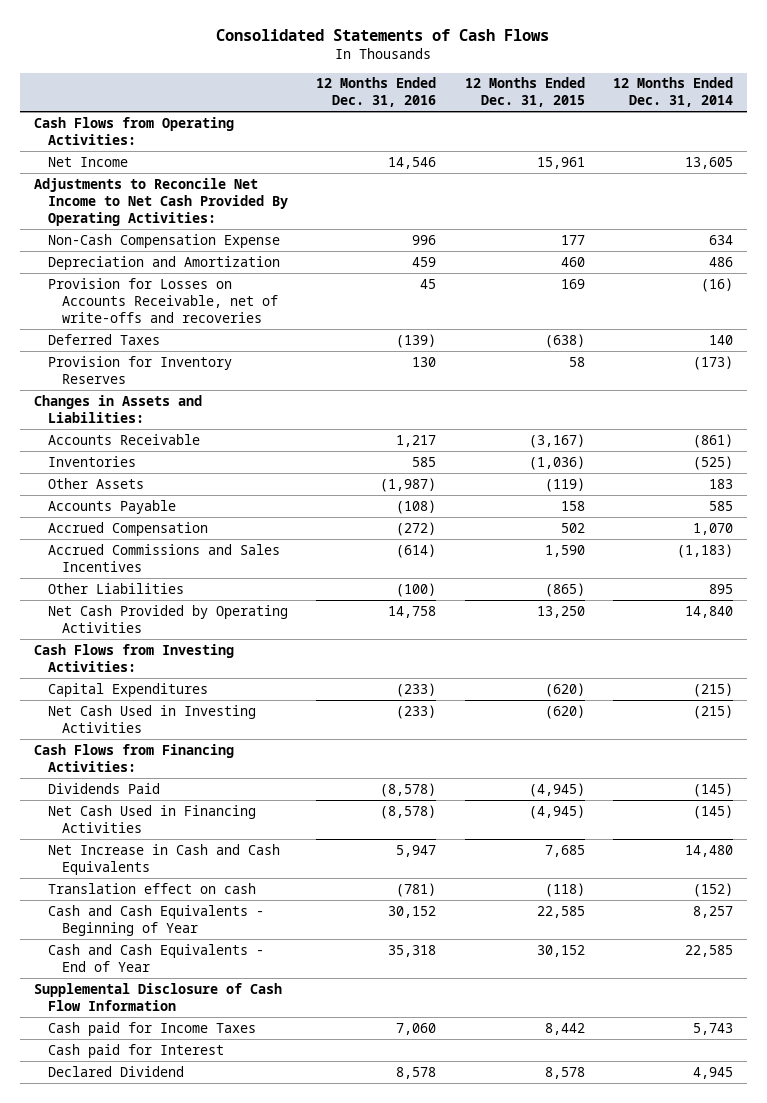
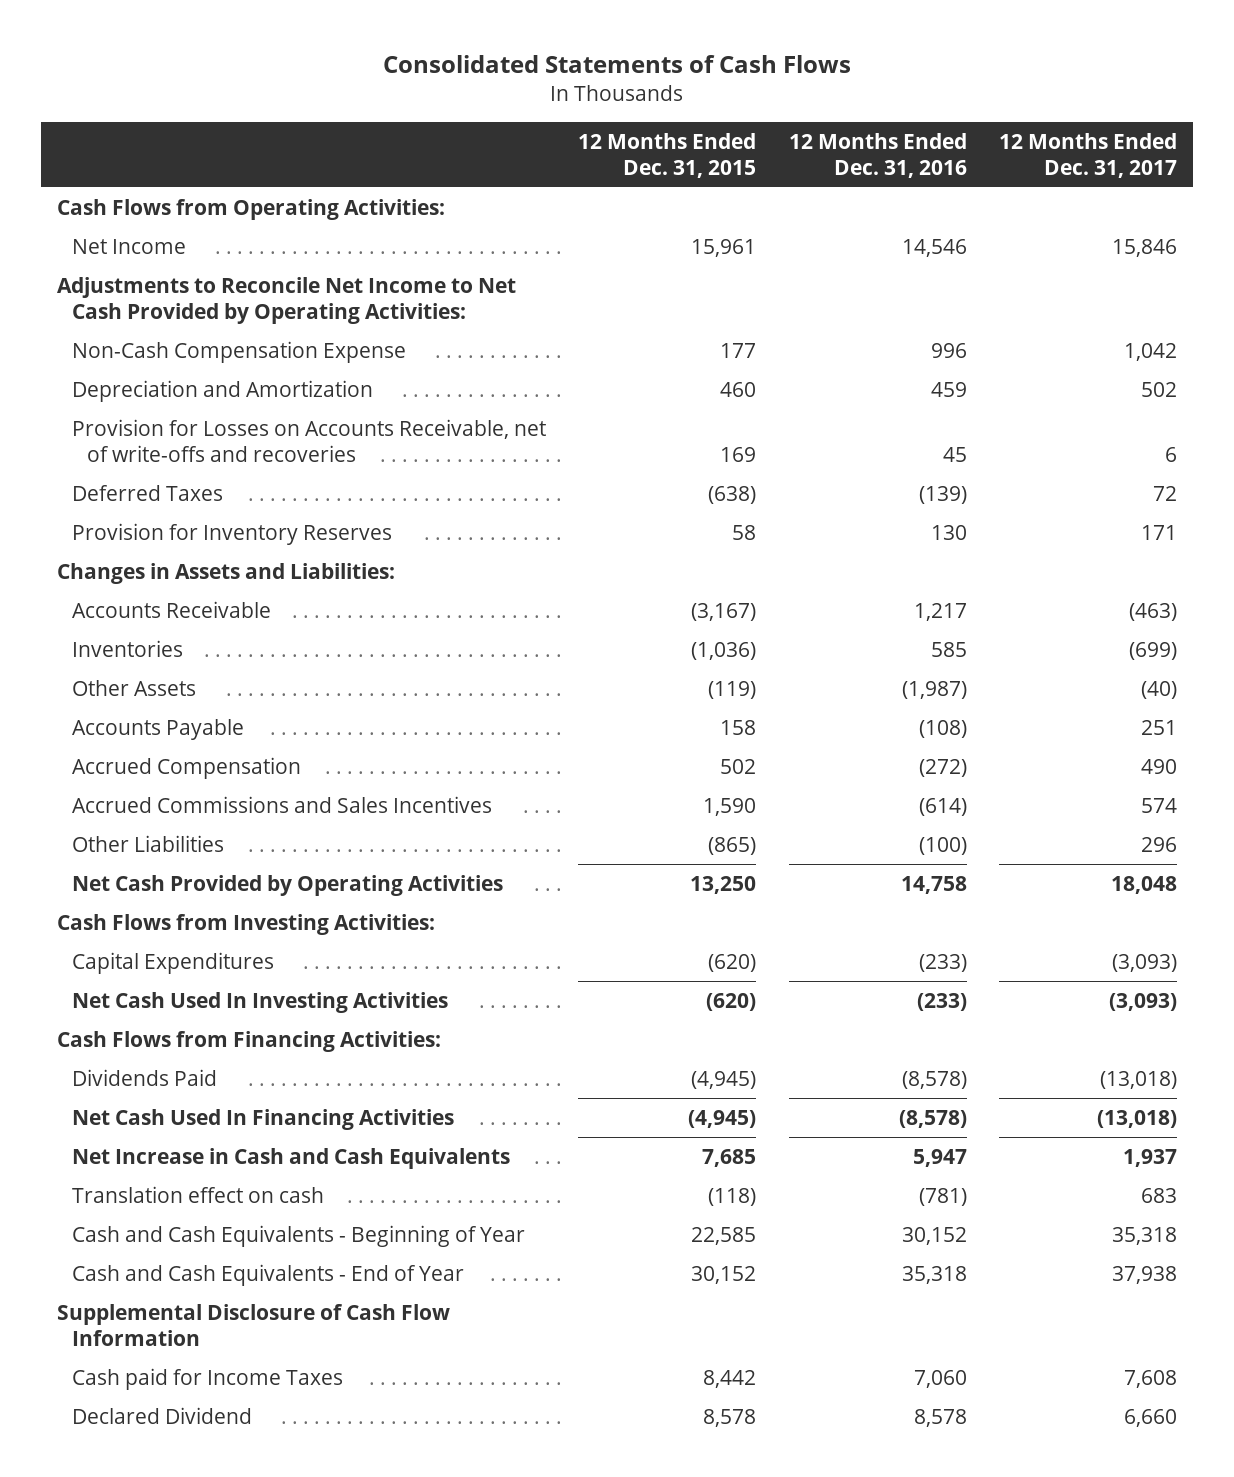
- | 12 Months Ended Dec. 31, 2016 | 12 Months Ended Dec. 31, 2015 | 12 Months Ended Dec. 31, 2014
+ | 12 Months Ended Dec. 31, 2015 | 12 Months Ended Dec. 31, 2016 | 12 Months Ended Dec. 31, 2017
- Adjustments to Reconcile Net Income to Net Cash Provided By Operating Activities:
+ Adjustments to Reconcile Net Income to Net Cash Provided by Operating Activities:
- Net Cash Used in Investing Activities | (233) | (620) | (215)
+ Net Cash Used In Investing Activities | (620) | (233) | (3,093)
- Net Cash Used in Financing Activities | (8,578) | (4,945) | (145)
+ Net Cash Used In Financing Activities | (4,945) | (8,578) | (13,018)
- Cash paid for Interest

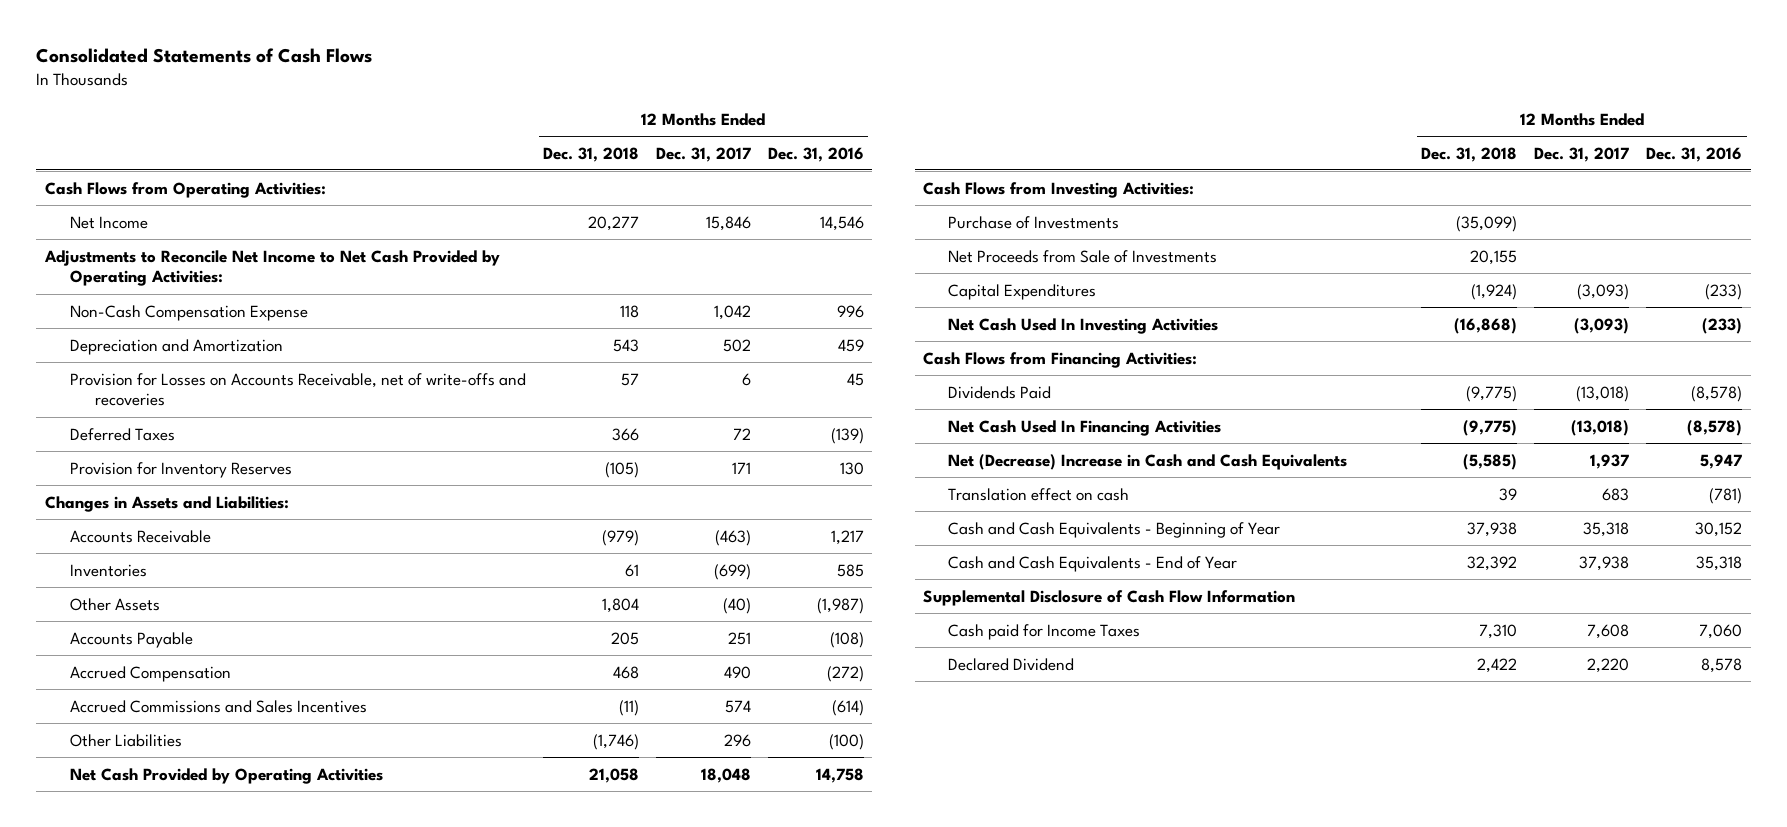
- | 12 Months Ended Dec. 31, 2015 | 12 Months Ended Dec. 31, 2016 | 12 Months Ended Dec. 31, 2017
+ | 12 Months Ended Dec. 31, 2018 | 12 Months Ended Dec. 31, 2017 | 12 Months Ended Dec. 31, 2016
+ Purchase of Investments | (35,099) | |
+ Net Proceeds from Sale of Investments | 20,155 | |
- Net Increase in Cash and Cash Equivalents | 7,685 | 5,947 | 1,937
+ Net (Decrease) Increase in Cash and Cash Equivalents | (5,585) | 1,937 | 5,947
- Declared Dividend | 8,578 | 8,578 | 6,660
+ Declared Dividend | 2,422 | 2,220 | 8,578

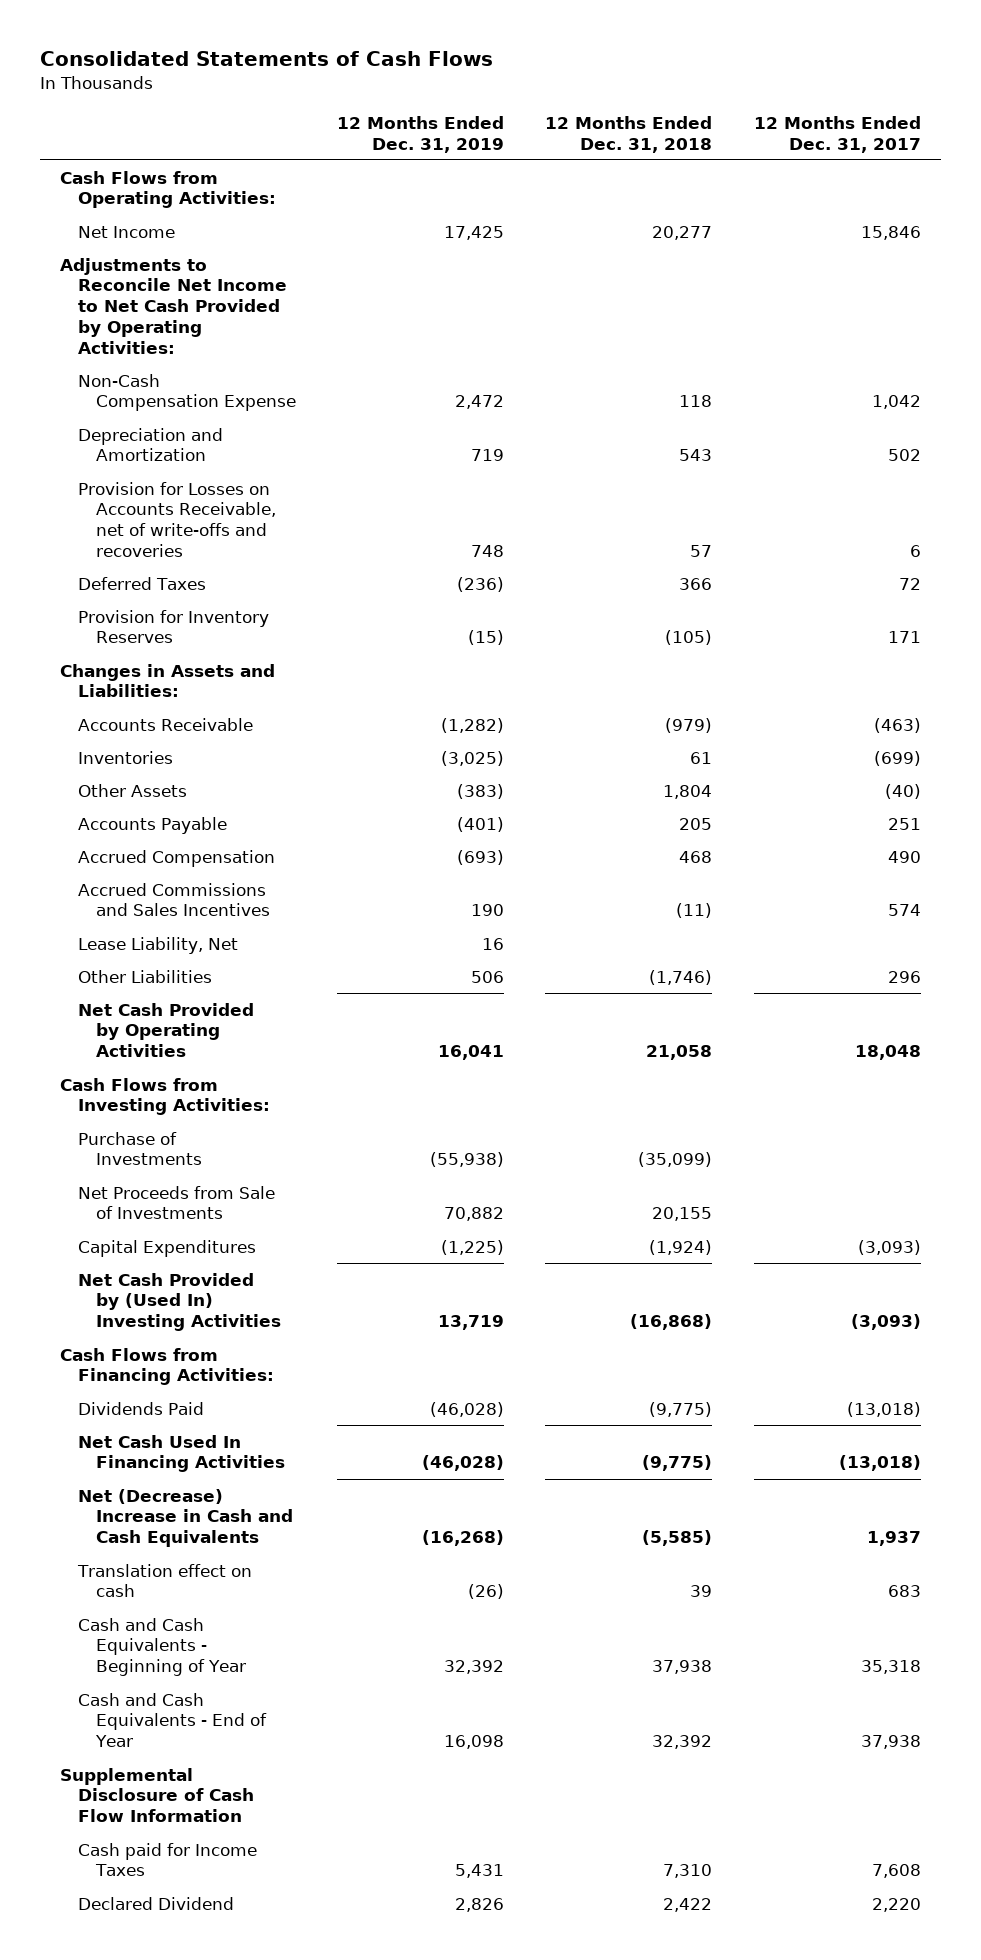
- | 12 Months Ended Dec. 31, 2018 | 12 Months Ended Dec. 31, 2017 | 12 Months Ended Dec. 31, 2016
+ | 12 Months Ended Dec. 31, 2019 | 12 Months Ended Dec. 31, 2018 | 12 Months Ended Dec. 31, 2017
+ Lease Liability, Net | 16 | |
- Net Cash Used In Investing Activities | (16,868) | (3,093) | (233)
+ Net Cash Provided by (Used In) Investing Activities | 13,719 | (16,868) | (3,093)

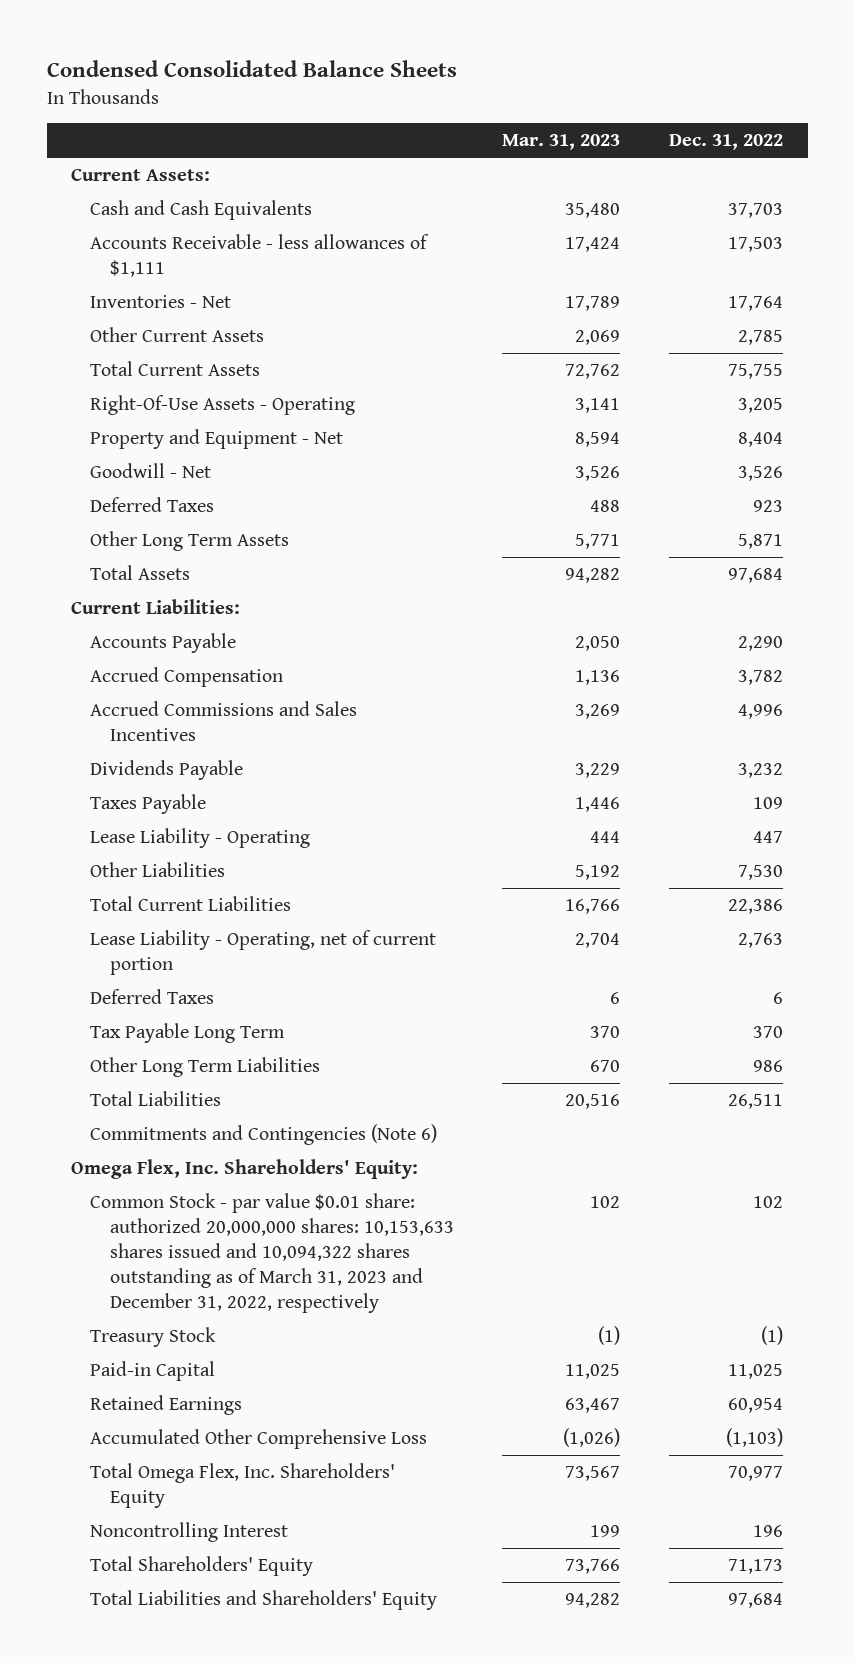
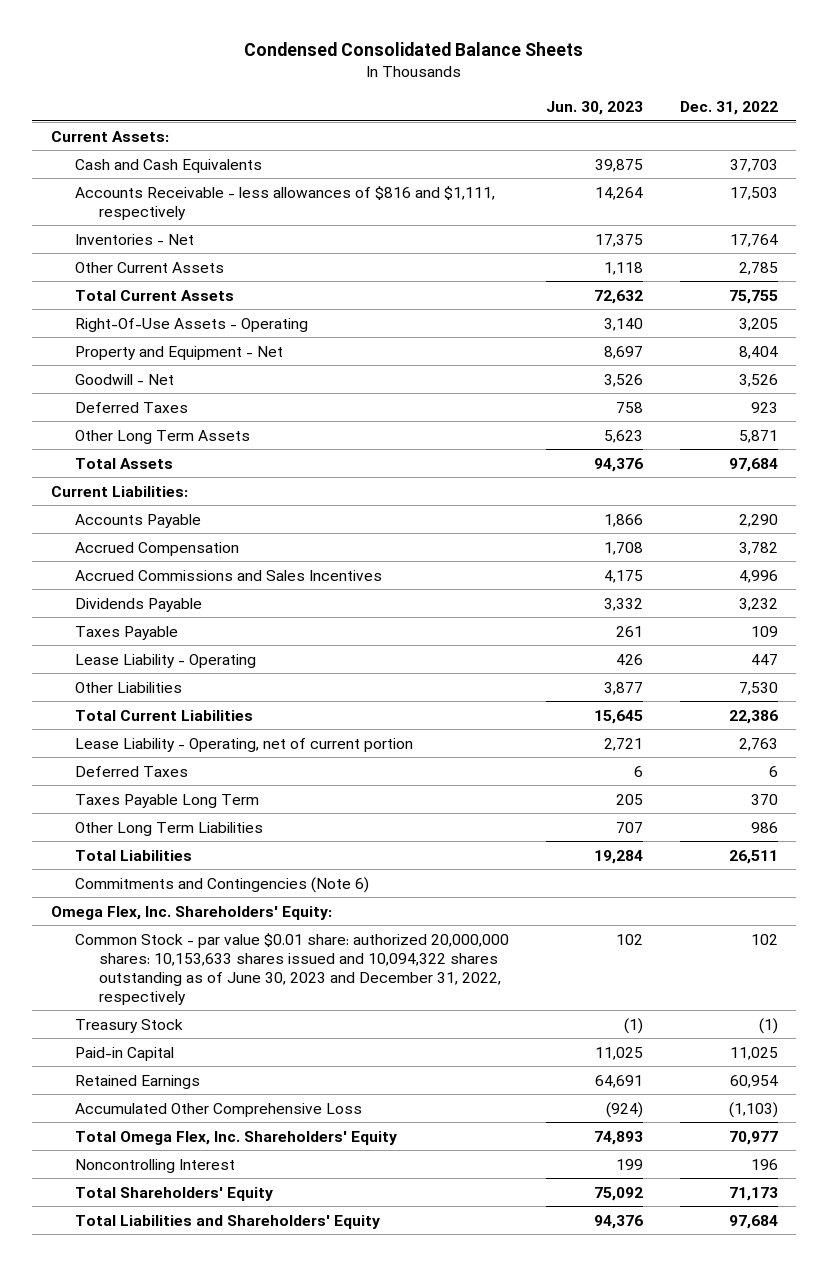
- | Mar. 31, 2023 | Dec. 31, 2022
+ | Jun. 30, 2023 | Dec. 31, 2022
- Accounts Receivable - less allowances of $1,111 | 17,424 | 17,503
+ Accounts Receivable - less allowances of $816 and $1,111, respectively | 14,264 | 17,503
- Tax Payable Long Term | 370 | 370
+ Taxes Payable Long Term | 205 | 370
- Common Stock - par value $0.01 share: authorized 20,000,000 shares: 10,153,633 shares issued and 10,094,322 shares outstanding as of March 31, 2023 and December 31, 2022, respectively | 102 | 102
+ Common Stock - par value $0.01 share: authorized 20,000,000 shares: 10,153,633 shares issued and 10,094,322 shares outstanding as of June 30, 2023 and December 31, 2022, respectively | 102 | 102

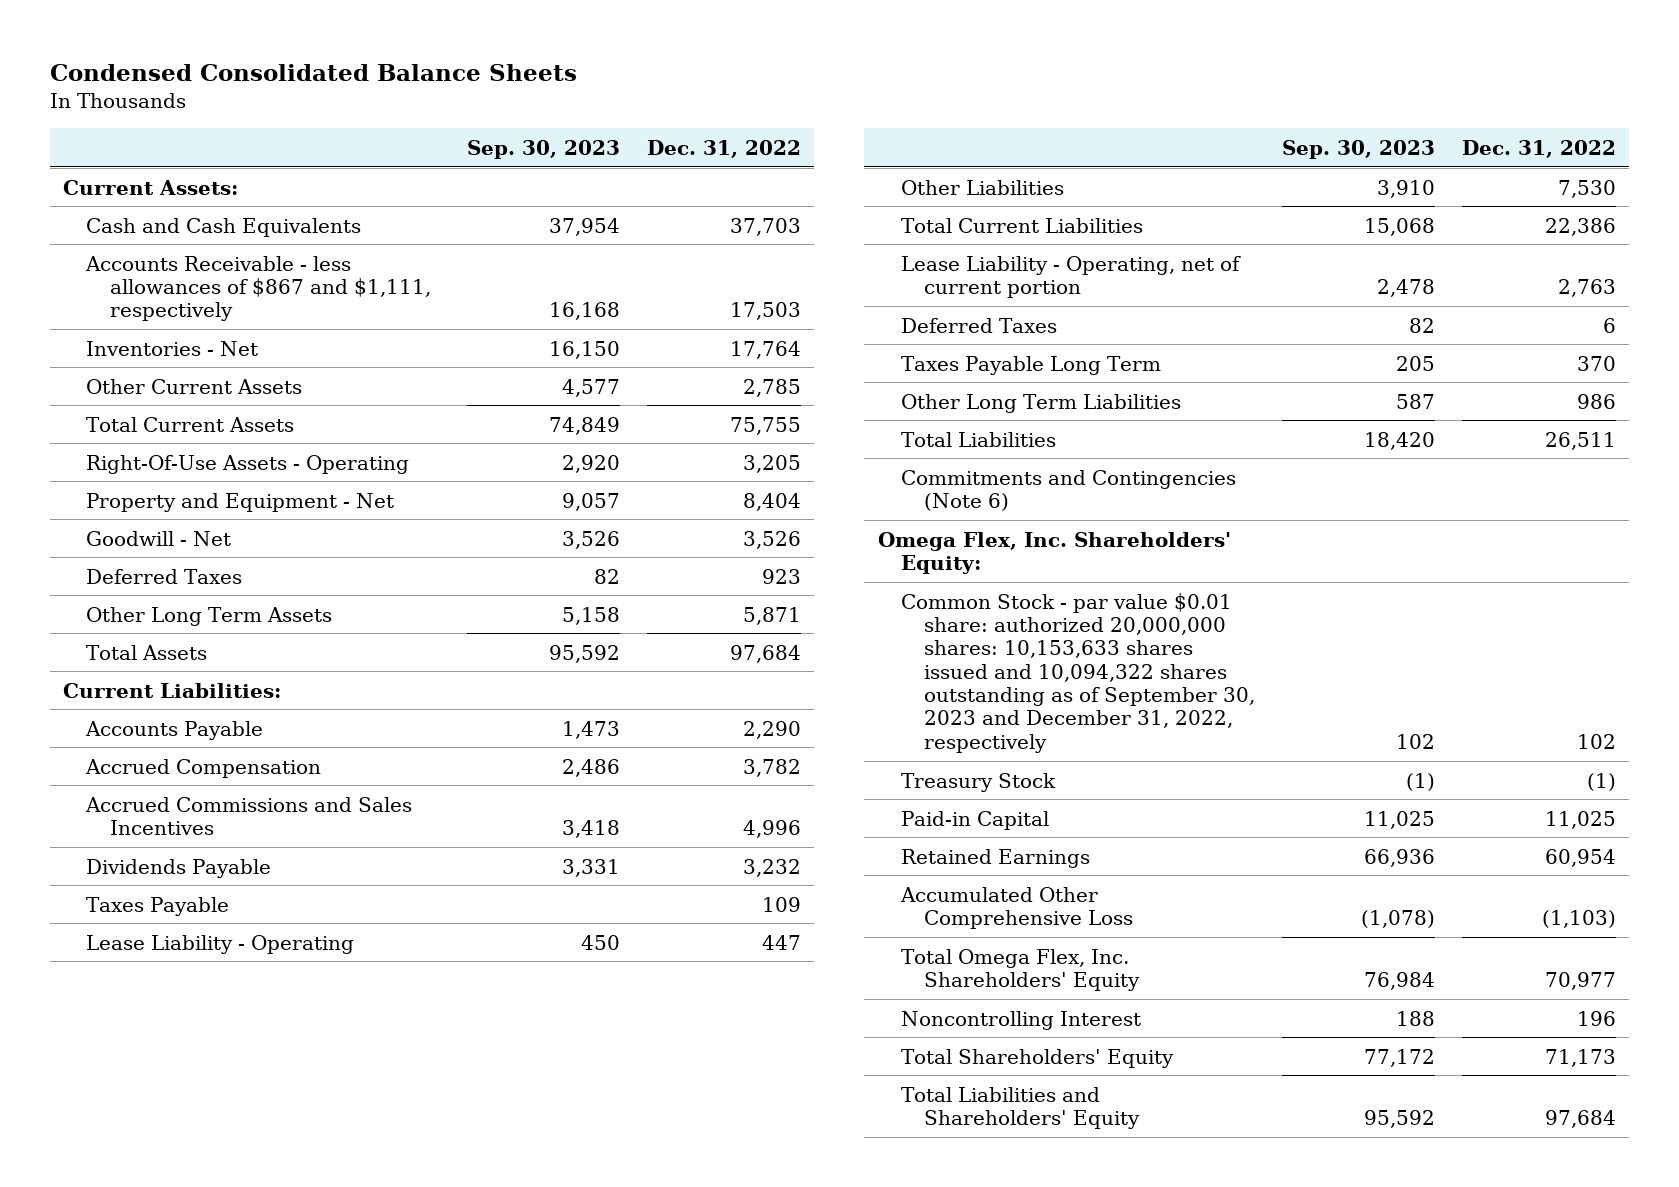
- | Jun. 30, 2023 | Dec. 31, 2022
+ | Sep. 30, 2023 | Dec. 31, 2022
- Accounts Receivable - less allowances of $816 and $1,111, respectively | 14,264 | 17,503
+ Accounts Receivable - less allowances of $867 and $1,111, respectively | 16,168 | 17,503
- Common Stock - par value $0.01 share: authorized 20,000,000 shares: 10,153,633 shares issued and 10,094,322 shares outstanding as of June 30, 2023 and December 31, 2022, respectively | 102 | 102
+ Common Stock - par value $0.01 share: authorized 20,000,000 shares: 10,153,633 shares issued and 10,094,322 shares outstanding as of September 30, 2023 and December 31, 2022, respectively | 102 | 102

